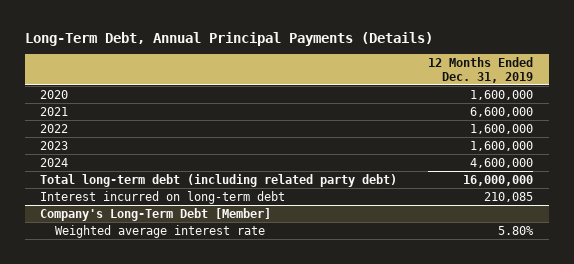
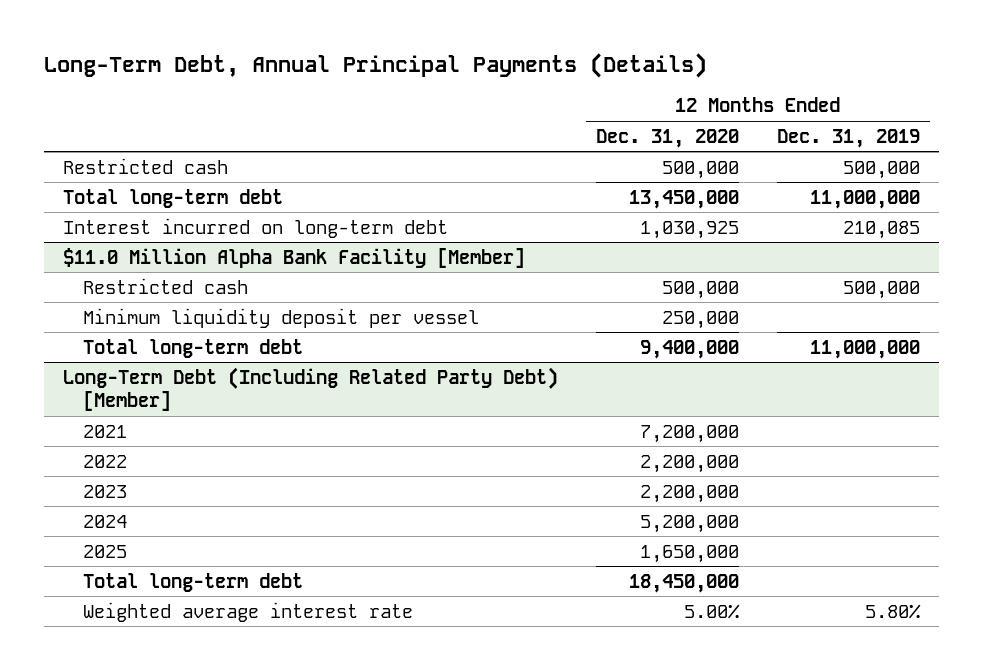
- | 12 Months Ended Dec. 31, 2019
+ | 12 Months Ended Dec. 31, 2020 | 12 Months Ended Dec. 31, 2019
- 2020 | 1,600,000
- 2021 | 6,600,000
- 2022 | 1,600,000
- 2023 | 1,600,000
- 2024 | 4,600,000
- Total long-term debt (including related party debt) | 16,000,000
+ Restricted cash | 500,000 | 500,000
+ Total long-term debt | 13,450,000 | 11,000,000
- Company's Long-Term Debt [Member]
+ $11.0 Million Alpha Bank Facility [Member]
+ Restricted cash | 500,000 | 500,000
+ Minimum liquidity deposit per vessel | 250,000 |
+ Total long-term debt | 9,400,000 | 11,000,000
+ Long-Term Debt (Including Related Party Debt) [Member]
+ 2021 | 7,200,000 |
+ 2022 | 2,200,000 |
+ 2023 | 2,200,000 |
+ 2024 | 5,200,000 |
+ 2025 | 1,650,000 |
+ Total long-term debt | 18,450,000 |

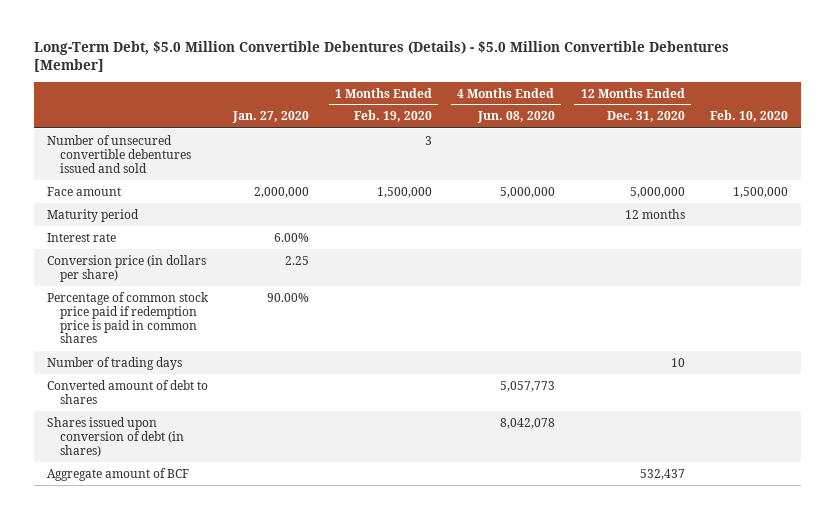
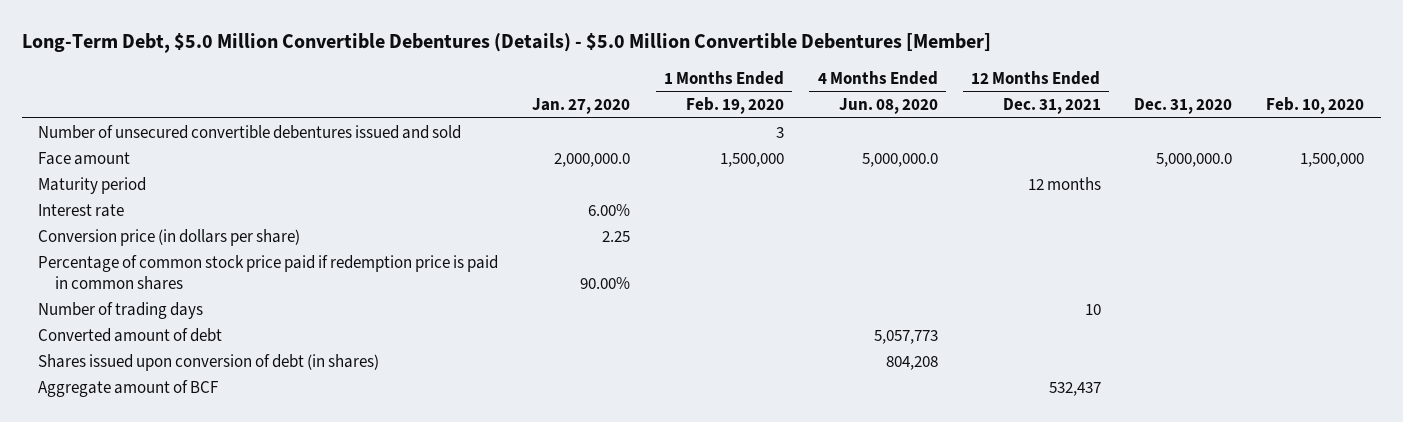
- | Jan. 27, 2020 | 1 Months Ended Feb. 19, 2020 | 4 Months Ended Jun. 08, 2020 | 12 Months Ended Dec. 31, 2020 | Feb. 10, 2020
+ | Jan. 27, 2020 | 1 Months Ended Feb. 19, 2020 | 4 Months Ended Jun. 08, 2020 | 12 Months Ended Dec. 31, 2021 | Dec. 31, 2020 | Feb. 10, 2020
- Face amount | 2,000,000 | 1,500,000 | 5,000,000 | 5,000,000 | 1,500,000
+ Face amount | 2,000,000.0 | 1,500,000 | 5,000,000.0 | | 5,000,000.0 | 1,500,000
- Converted amount of debt to shares | | | 5,057,773 | |
- Shares issued upon conversion of debt (in shares) | | | 8,042,078 | |
+ Converted amount of debt | | | 5,057,773 | | |
+ Shares issued upon conversion of debt (in shares) | | | 804,208 | | |

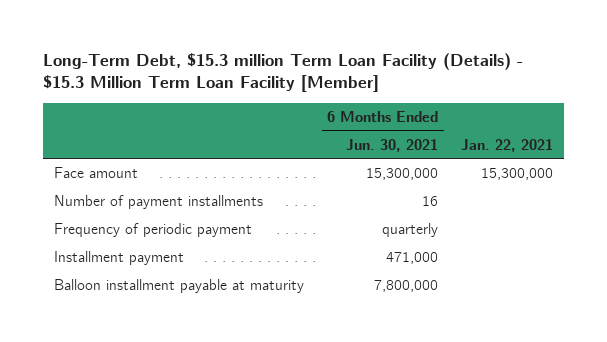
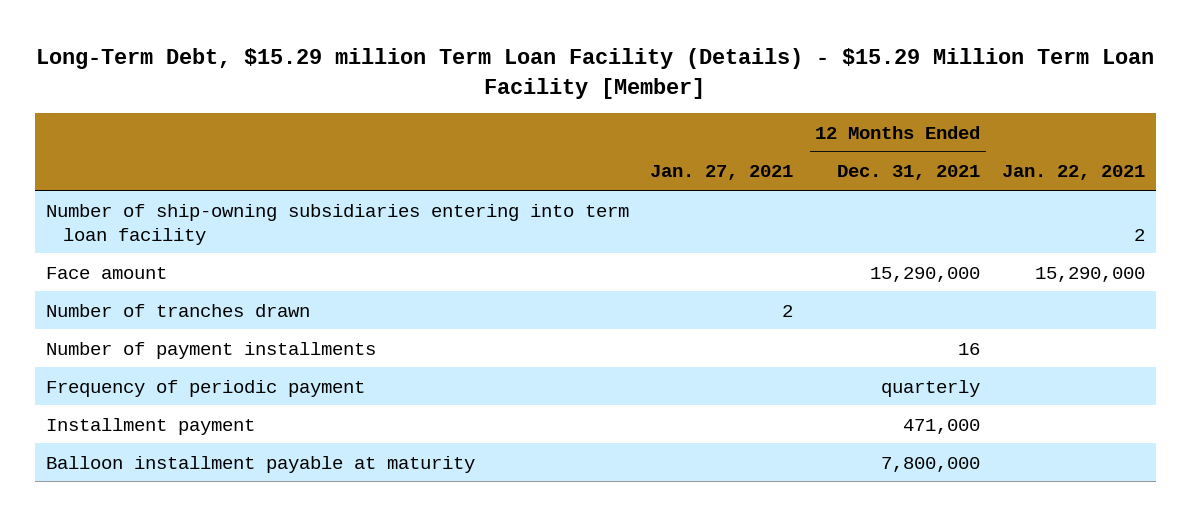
- Long-Term Debt, $15.3 million Term Loan Facility (Details) - $15.3 Million Term Loan Facility [Member]
+ Long-Term Debt, $15.29 million Term Loan Facility (Details) - $15.29 Million Term Loan Facility [Member]
- | 6 Months Ended Jun. 30, 2021 | Jan. 22, 2021
+ | Jan. 27, 2021 | 12 Months Ended Dec. 31, 2021 | Jan. 22, 2021
- Face amount | 15,300,000 | 15,300,000
+ Number of ship-owning subsidiaries entering into term loan facility | | | 2
+ Face amount | | 15,290,000 | 15,290,000
+ Number of tranches drawn | 2 | |

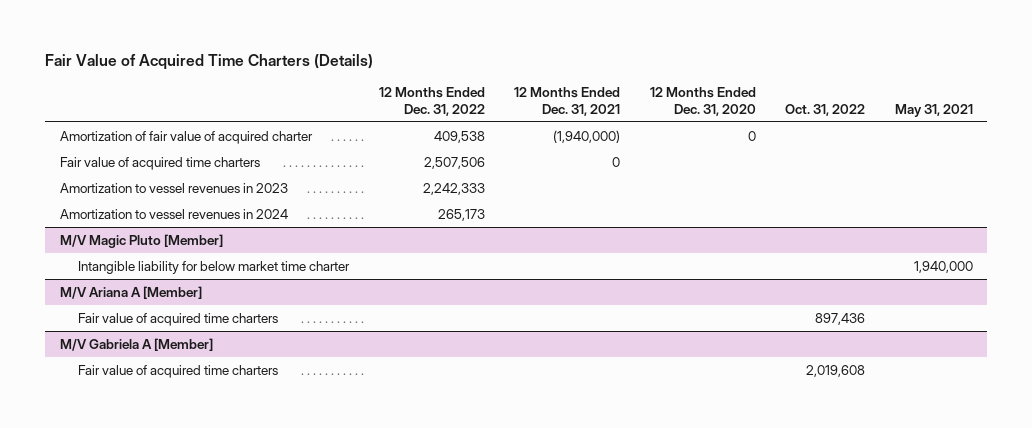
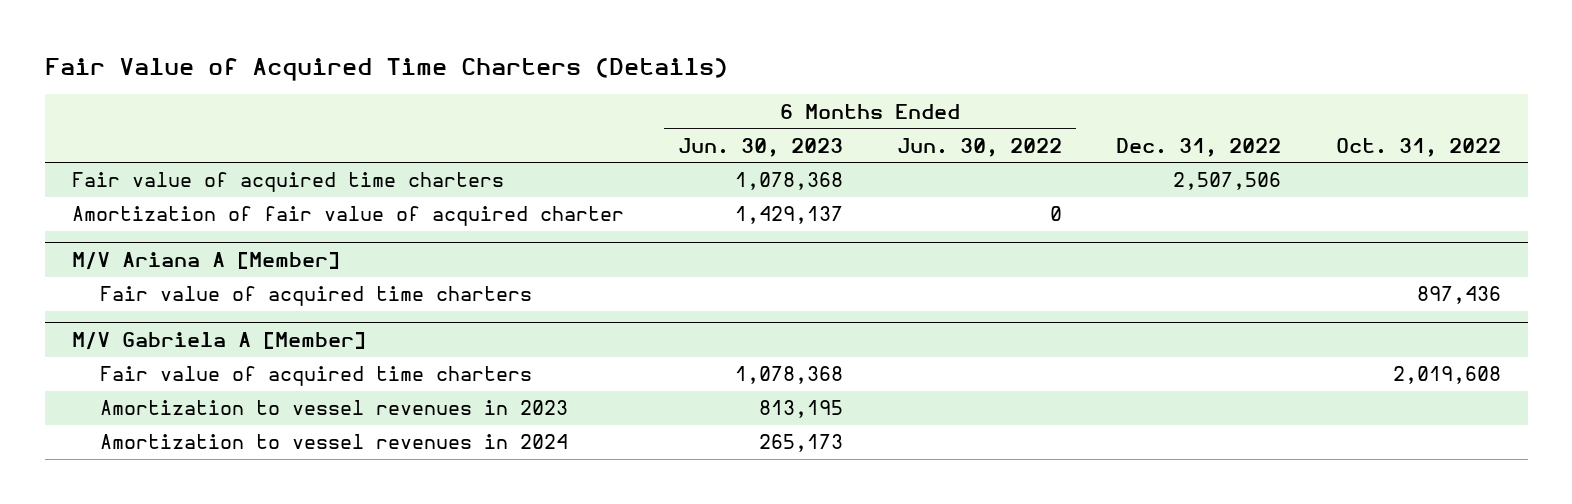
- | 12 Months Ended Dec. 31, 2022 | 12 Months Ended Dec. 31, 2021 | 12 Months Ended Dec. 31, 2020 | Oct. 31, 2022 | May 31, 2021
+ | 6 Months Ended Jun. 30, 2023 | 6 Months Ended Jun. 30, 2022 | Dec. 31, 2022 | Oct. 31, 2022
- Amortization to vessel revenues in 2023 | 2,242,333 | | | |
- Amortization to vessel revenues in 2024 | 265,173 | | | |
- M/V Magic Pluto [Member]
- Intangible liability for below market time charter | | | | | 1,940,000
moved down: Amortization of fair value of acquired charter | 1,429,137 | 0 | |
@ M/V Gabriela A [Member]
+ Amortization to vessel revenues in 2023 | 813,195 | | |
+ Amortization to vessel revenues in 2024 | 265,173 | | |

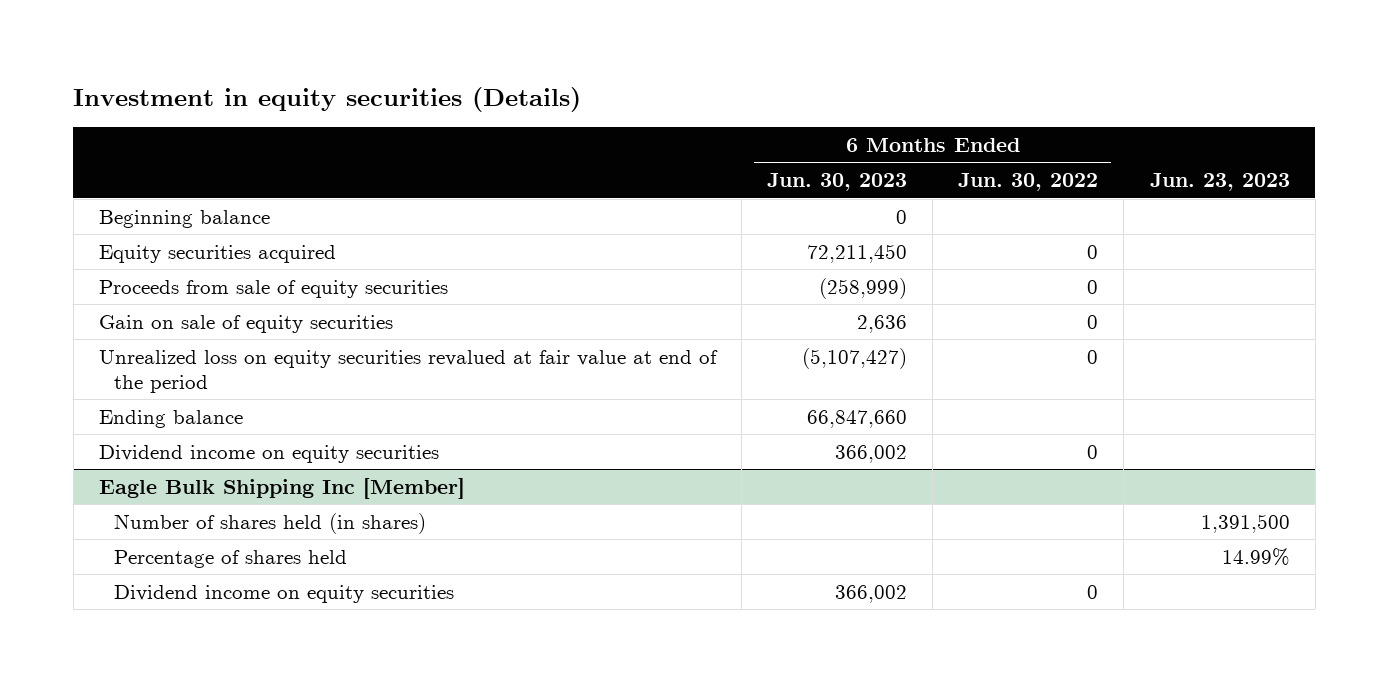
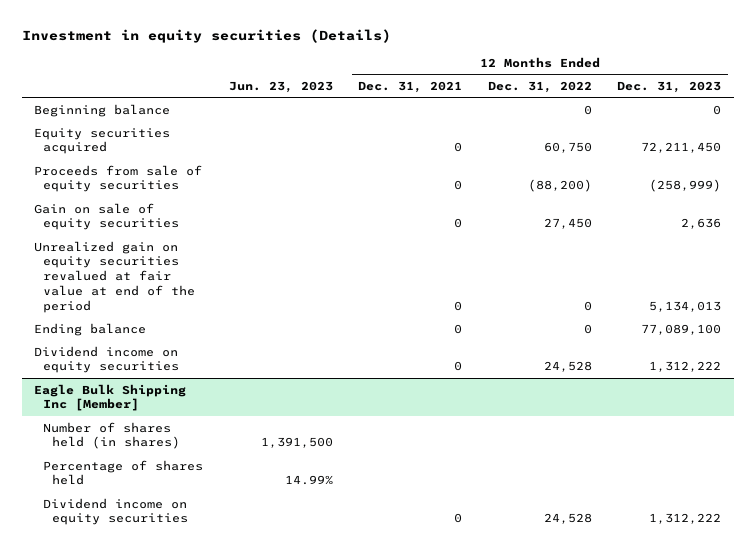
- | 6 Months Ended Jun. 30, 2023 | 6 Months Ended Jun. 30, 2022 | Jun. 23, 2023
+ | Jun. 23, 2023 | 12 Months Ended Dec. 31, 2021 | 12 Months Ended Dec. 31, 2022 | 12 Months Ended Dec. 31, 2023
- Unrealized loss on equity securities revalued at fair value at end of the period | (5,107,427) | 0 |
+ Unrealized gain on equity securities revalued at fair value at end of the period | | 0 | 0 | 5,134,013

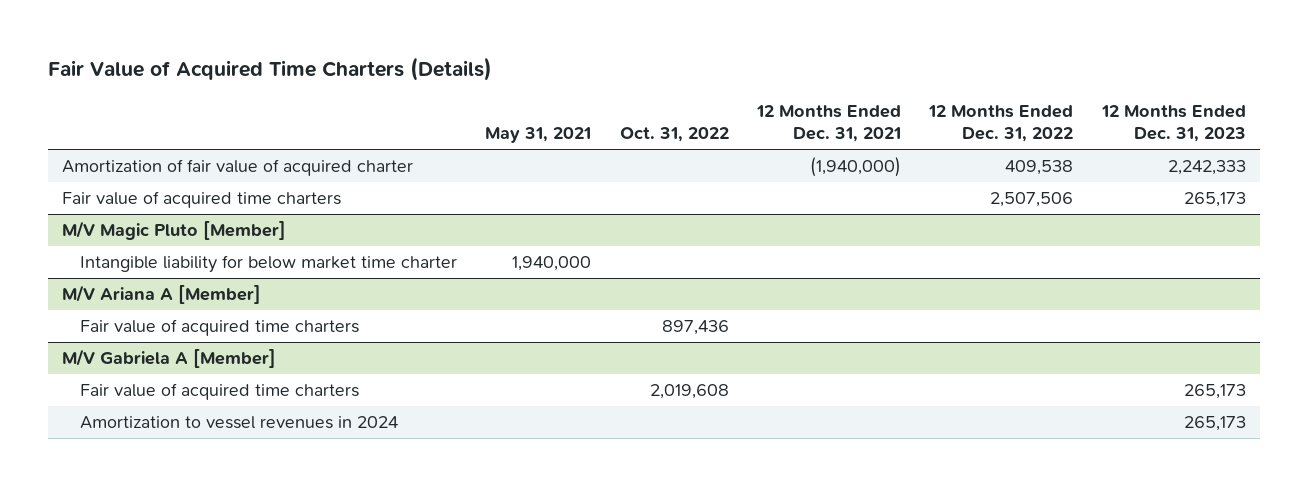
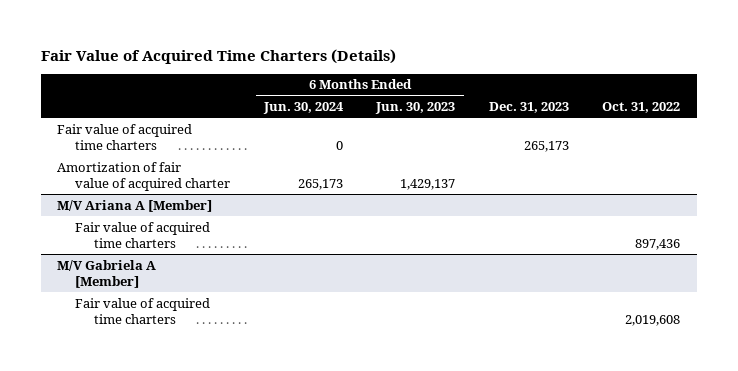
- | May 31, 2021 | Oct. 31, 2022 | 12 Months Ended Dec. 31, 2021 | 12 Months Ended Dec. 31, 2022 | 12 Months Ended Dec. 31, 2023
+ | 6 Months Ended Jun. 30, 2024 | 6 Months Ended Jun. 30, 2023 | Dec. 31, 2023 | Oct. 31, 2022
- M/V Magic Pluto [Member]
- Intangible liability for below market time charter | 1,940,000 | | | |
moved down: Amortization of fair value of acquired charter | 265,173 | 1,429,137 | |
@ M/V Gabriela A [Member]
- Amortization to vessel revenues in 2024 | | | | | 265,173

